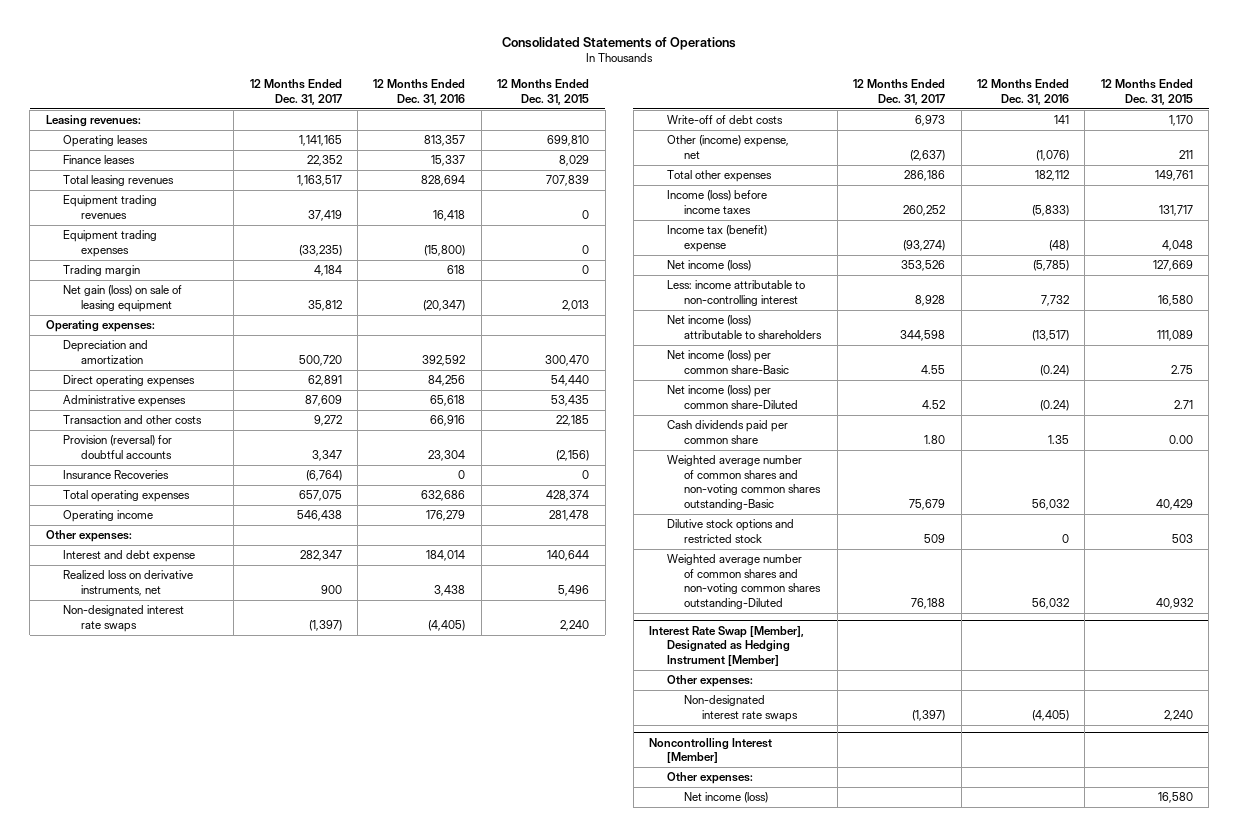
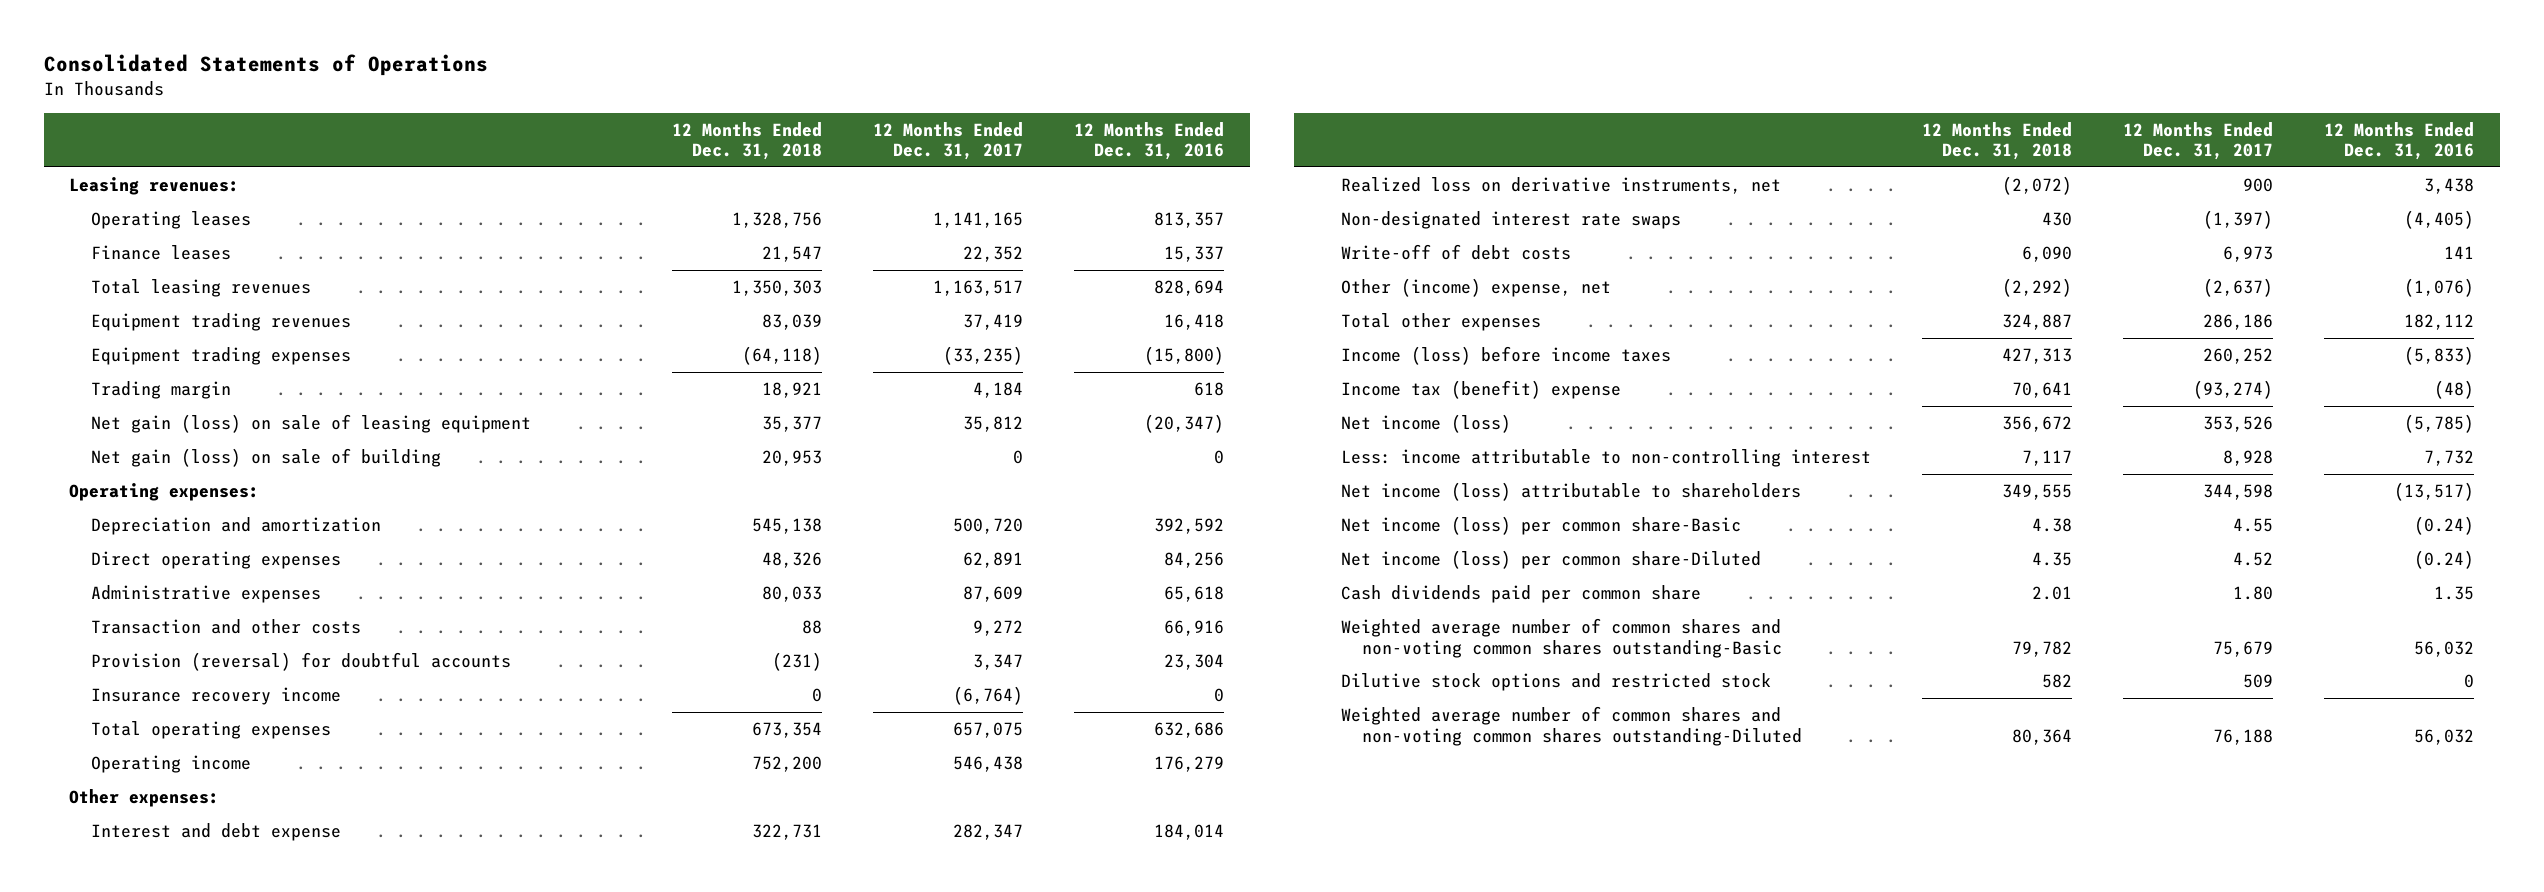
- | 12 Months Ended Dec. 31, 2017 | 12 Months Ended Dec. 31, 2016 | 12 Months Ended Dec. 31, 2015
+ | 12 Months Ended Dec. 31, 2018 | 12 Months Ended Dec. 31, 2017 | 12 Months Ended Dec. 31, 2016
+ Net gain (loss) on sale of building | 20,953 | 0 | 0
- Insurance Recoveries | (6,764) | 0 | 0
+ Insurance recovery income | 0 | (6,764) | 0
- Interest Rate Swap [Member], Designated as Hedging Instrument [Member]
- Other expenses:
- Non-designated interest rate swaps | (1,397) | (4,405) | 2,240
- Noncontrolling Interest [Member]
- Other expenses:
- Net income (loss) | | | 16,580

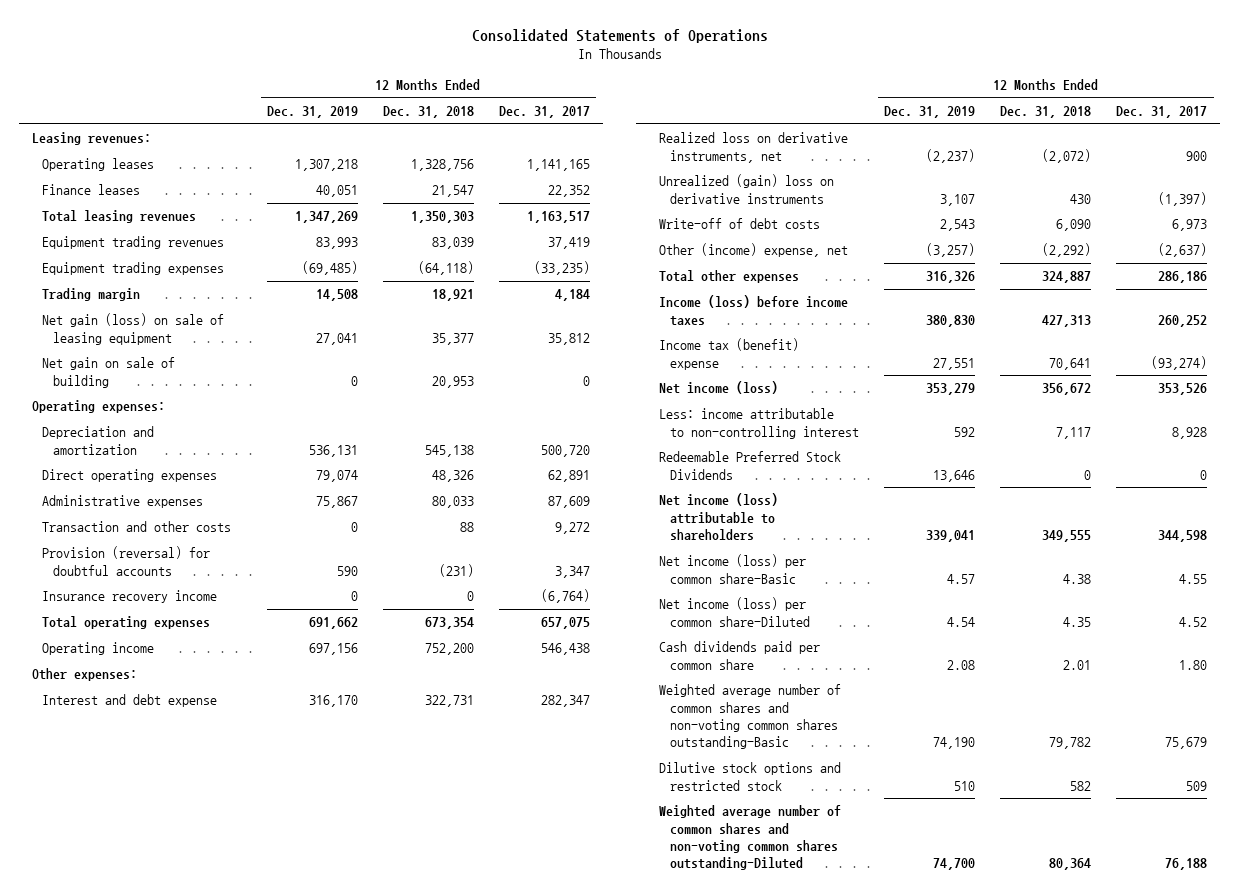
- | 12 Months Ended Dec. 31, 2018 | 12 Months Ended Dec. 31, 2017 | 12 Months Ended Dec. 31, 2016
+ | 12 Months Ended Dec. 31, 2019 | 12 Months Ended Dec. 31, 2018 | 12 Months Ended Dec. 31, 2017
- Net gain (loss) on sale of building | 20,953 | 0 | 0
+ Net gain on sale of building | 0 | 20,953 | 0
- Non-designated interest rate swaps | 430 | (1,397) | (4,405)
+ Unrealized (gain) loss on derivative instruments | 3,107 | 430 | (1,397)
+ Redeemable Preferred Stock Dividends | 13,646 | 0 | 0

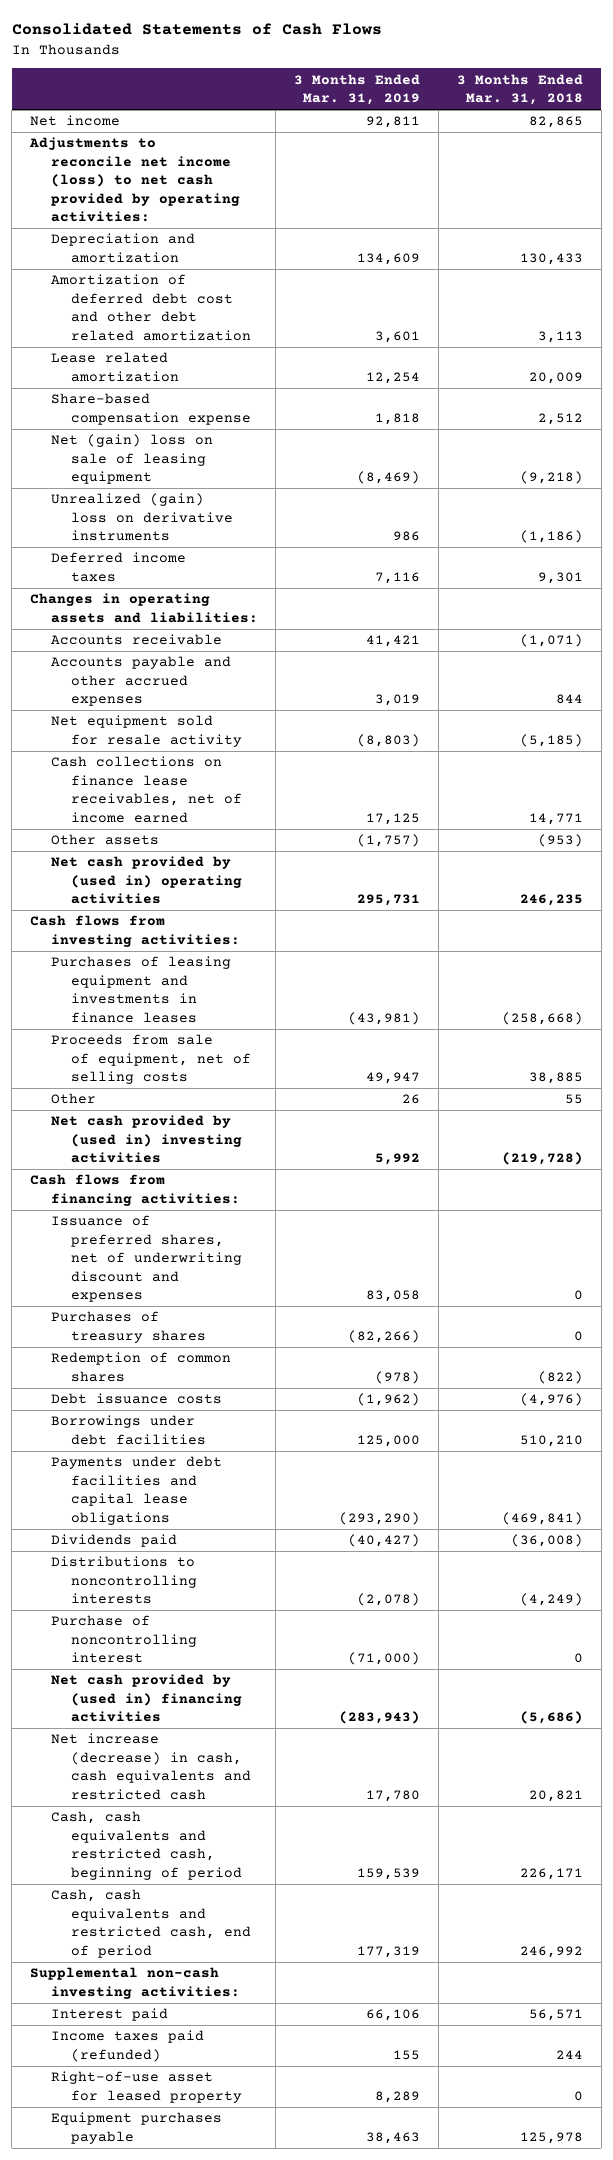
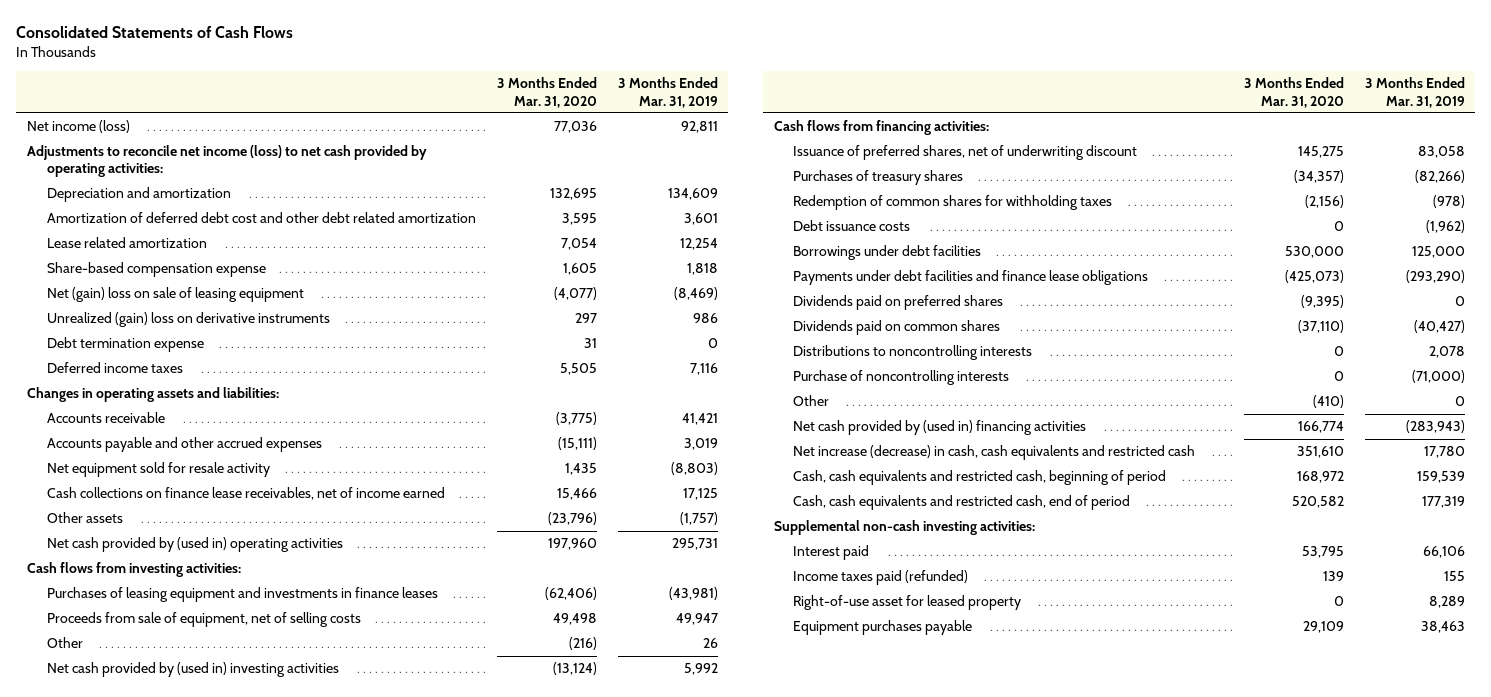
- | 3 Months Ended Mar. 31, 2019 | 3 Months Ended Mar. 31, 2018
+ | 3 Months Ended Mar. 31, 2020 | 3 Months Ended Mar. 31, 2019
- Net income | 92,811 | 82,865
+ Net income (loss) | 77,036 | 92,811
+ Debt termination expense | 31 | 0
- Issuance of preferred shares, net of underwriting discount and expenses | 83,058 | 0
+ Issuance of preferred shares, net of underwriting discount | 145,275 | 83,058
- Redemption of common shares | (978) | (822)
+ Redemption of common shares for withholding taxes | (2,156) | (978)
- Payments under debt facilities and capital lease obligations | (293,290) | (469,841)
- Dividends paid | (40,427) | (36,008)
- Distributions to noncontrolling interests | (2,078) | (4,249)
- Purchase of noncontrolling interest | (71,000) | 0
+ Payments under debt facilities and finance lease obligations | (425,073) | (293,290)
+ Dividends paid on preferred shares | (9,395) | 0
+ Dividends paid on common shares | (37,110) | (40,427)
+ Distributions to noncontrolling interests | 0 | 2,078
+ Purchase of noncontrolling interests | 0 | (71,000)
+ Other | (410) | 0

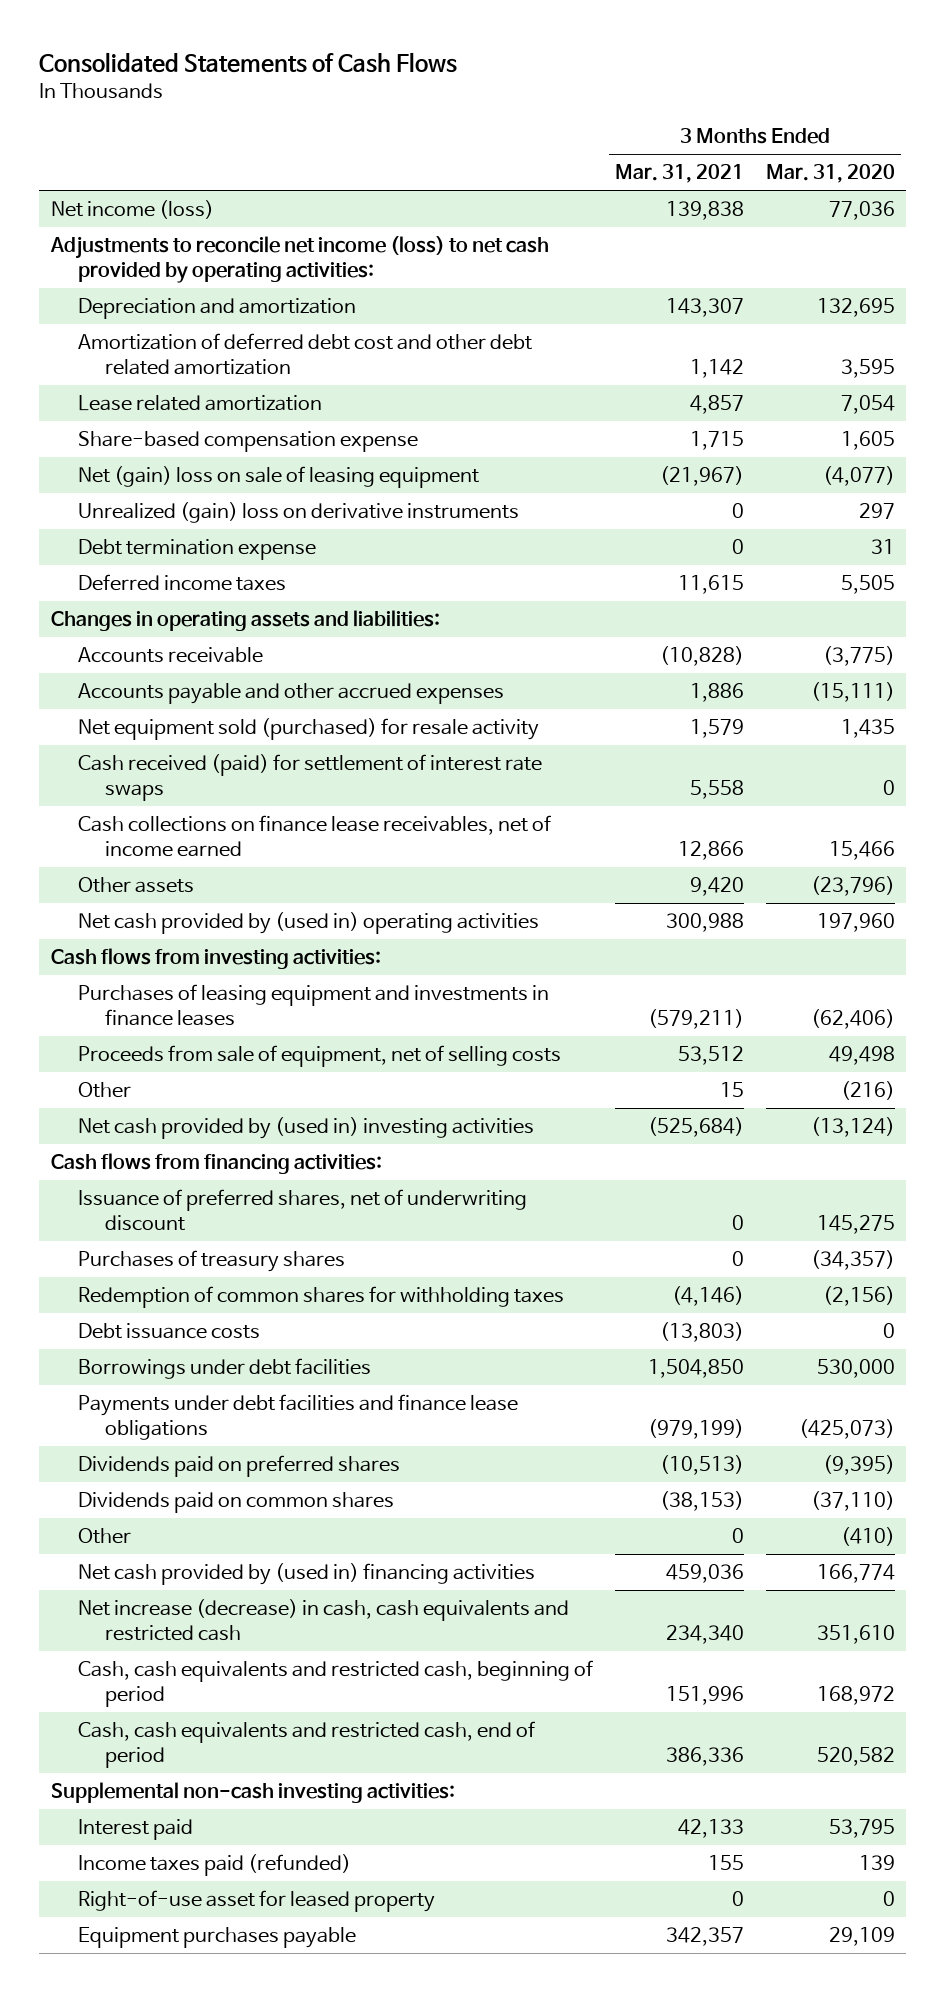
- | 3 Months Ended Mar. 31, 2020 | 3 Months Ended Mar. 31, 2019
+ | 3 Months Ended Mar. 31, 2021 | 3 Months Ended Mar. 31, 2020
- Net equipment sold for resale activity | 1,435 | (8,803)
+ Net equipment sold (purchased) for resale activity | 1,579 | 1,435
+ Cash received (paid) for settlement of interest rate swaps | 5,558 | 0
- Distributions to noncontrolling interests | 0 | 2,078
- Purchase of noncontrolling interests | 0 | (71,000)

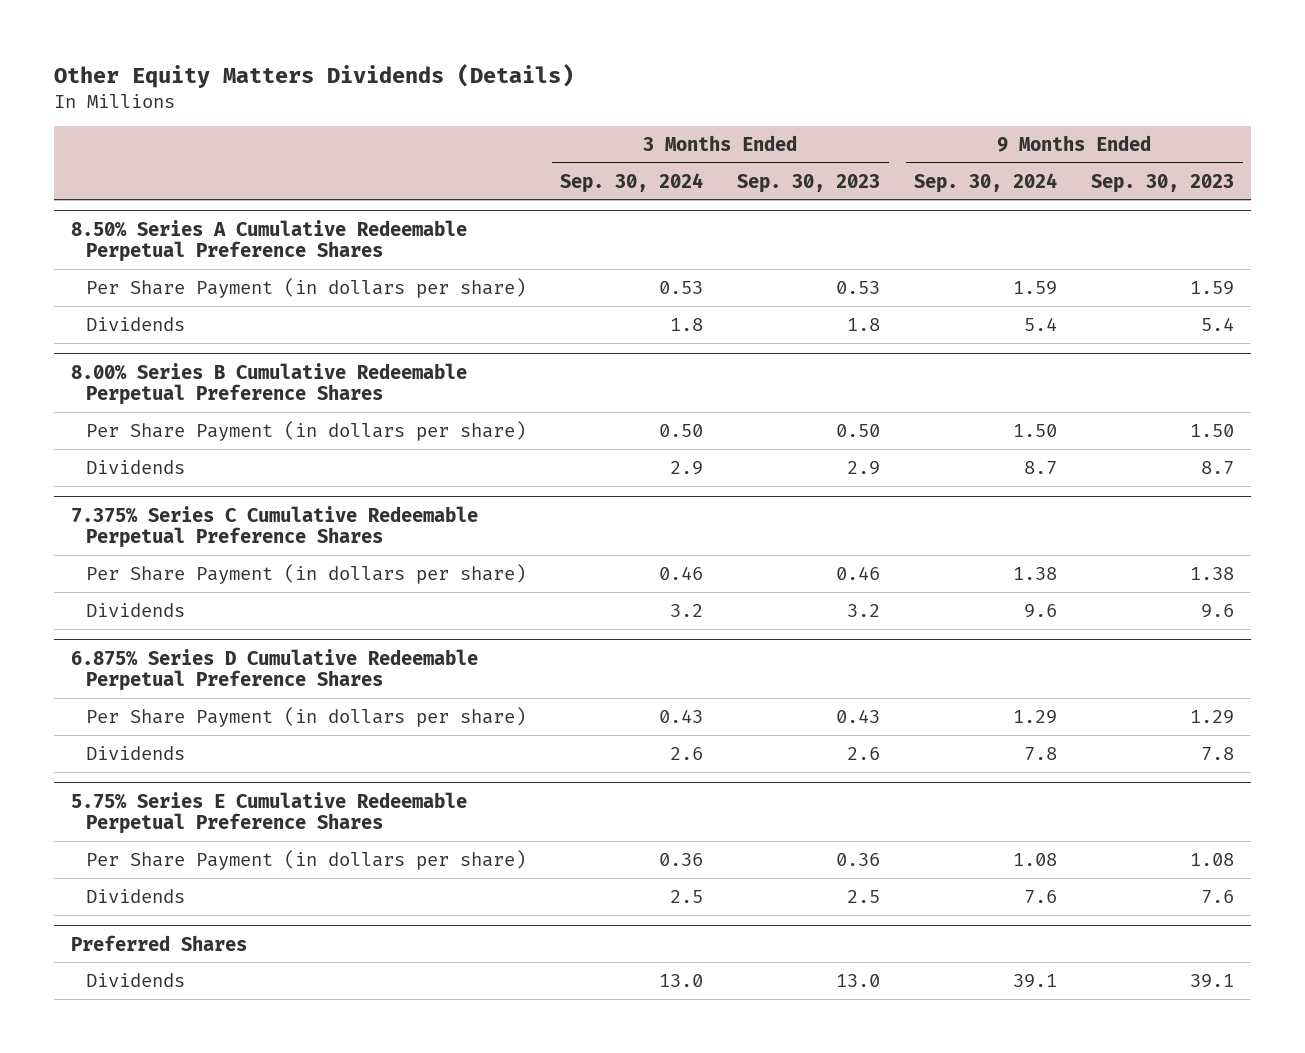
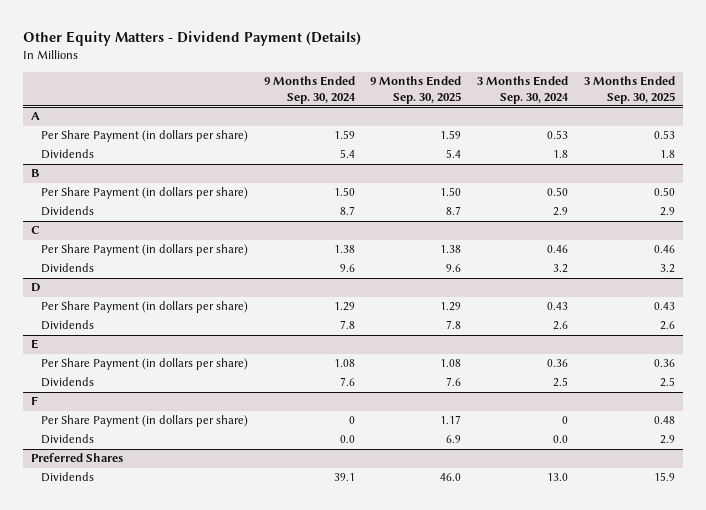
- Other Equity Matters Dividends (Details)
+ Other Equity Matters - Dividend Payment (Details)
- | 3 Months Ended Sep. 30, 2024 | 3 Months Ended Sep. 30, 2023 | 9 Months Ended Sep. 30, 2024 | 9 Months Ended Sep. 30, 2023
+ | 9 Months Ended Sep. 30, 2024 | 9 Months Ended Sep. 30, 2025 | 3 Months Ended Sep. 30, 2024 | 3 Months Ended Sep. 30, 2025
- 8.50% Series A Cumulative Redeemable Perpetual Preference Shares
+ A
- 8.00% Series B Cumulative Redeemable Perpetual Preference Shares
+ B
- 7.375% Series C Cumulative Redeemable Perpetual Preference Shares
+ C
- 6.875% Series D Cumulative Redeemable Perpetual Preference Shares
+ D
- 5.75% Series E Cumulative Redeemable Perpetual Preference Shares
+ E
+ F
+ Per Share Payment (in dollars per share) | 0 | 1.17 | 0 | 0.48
+ Dividends | 0.0 | 6.9 | 0.0 | 2.9

